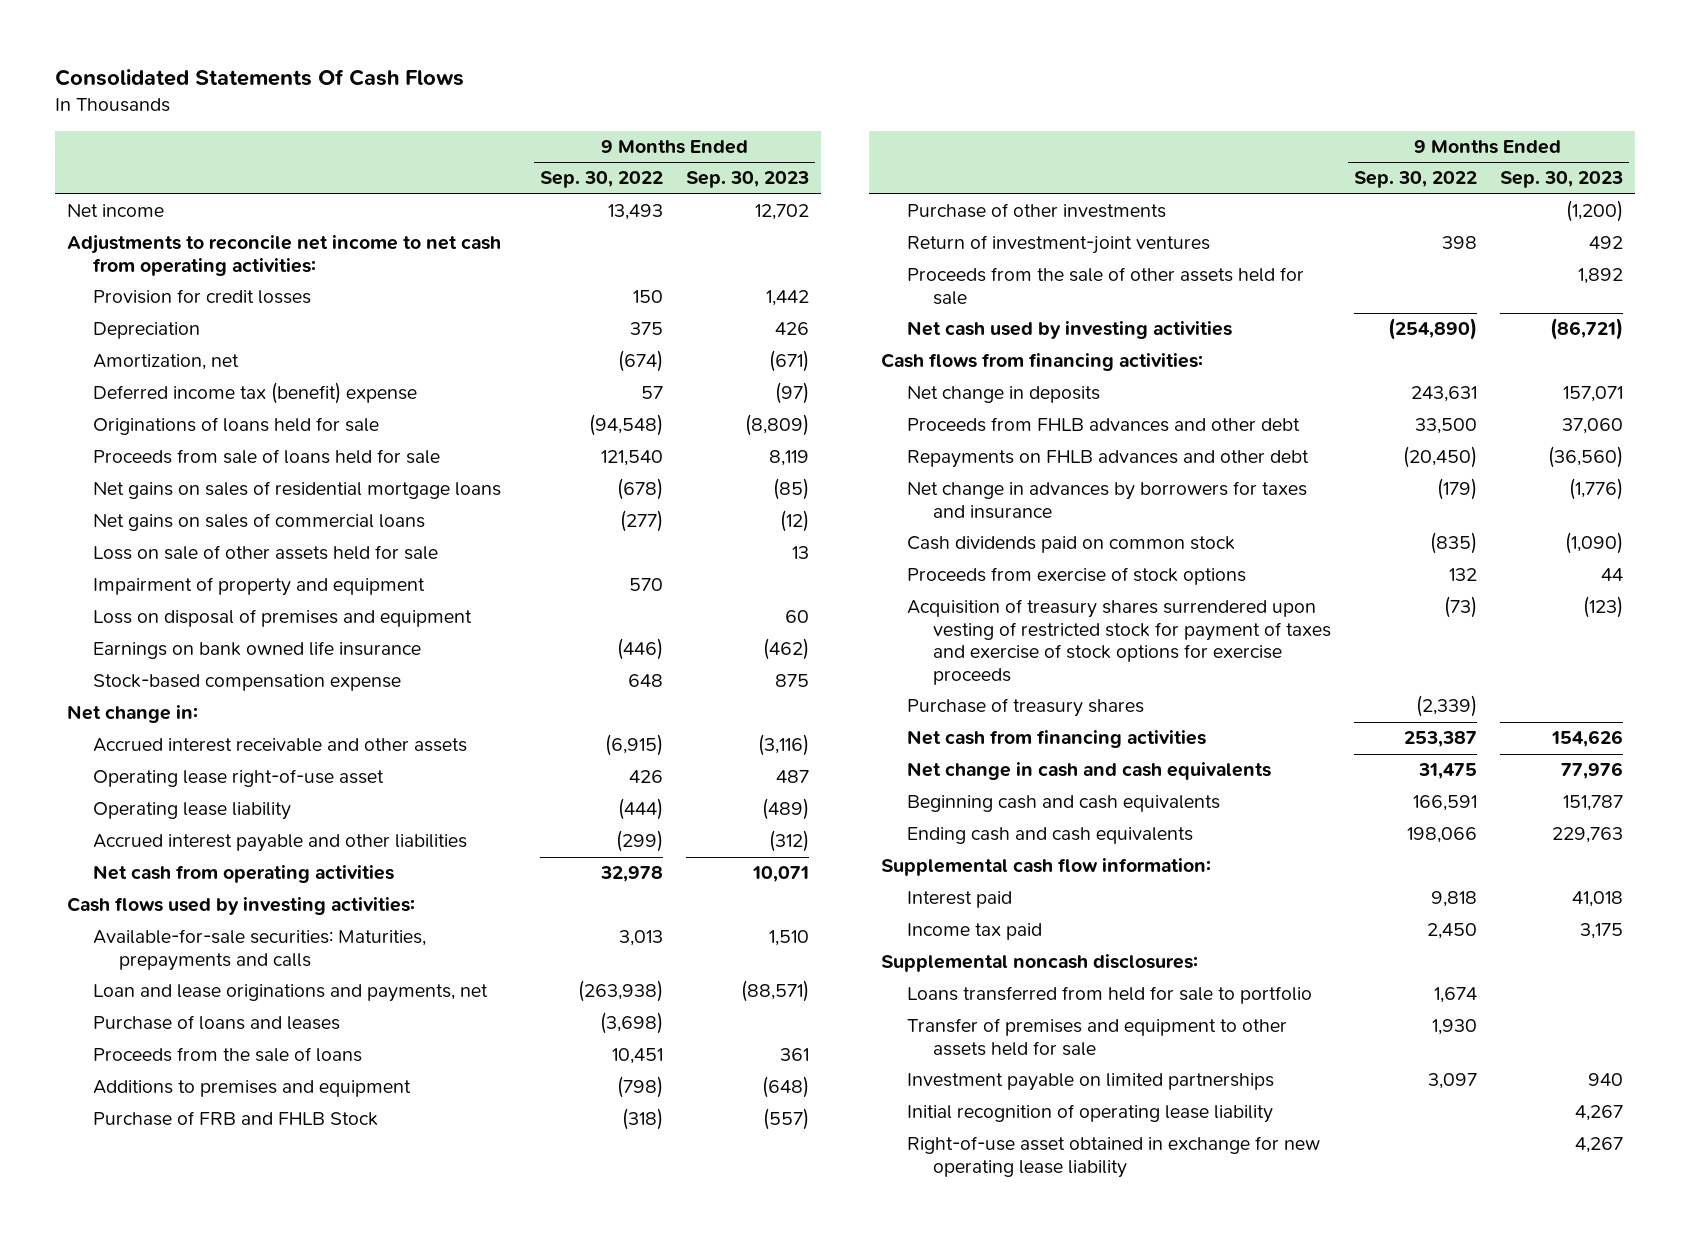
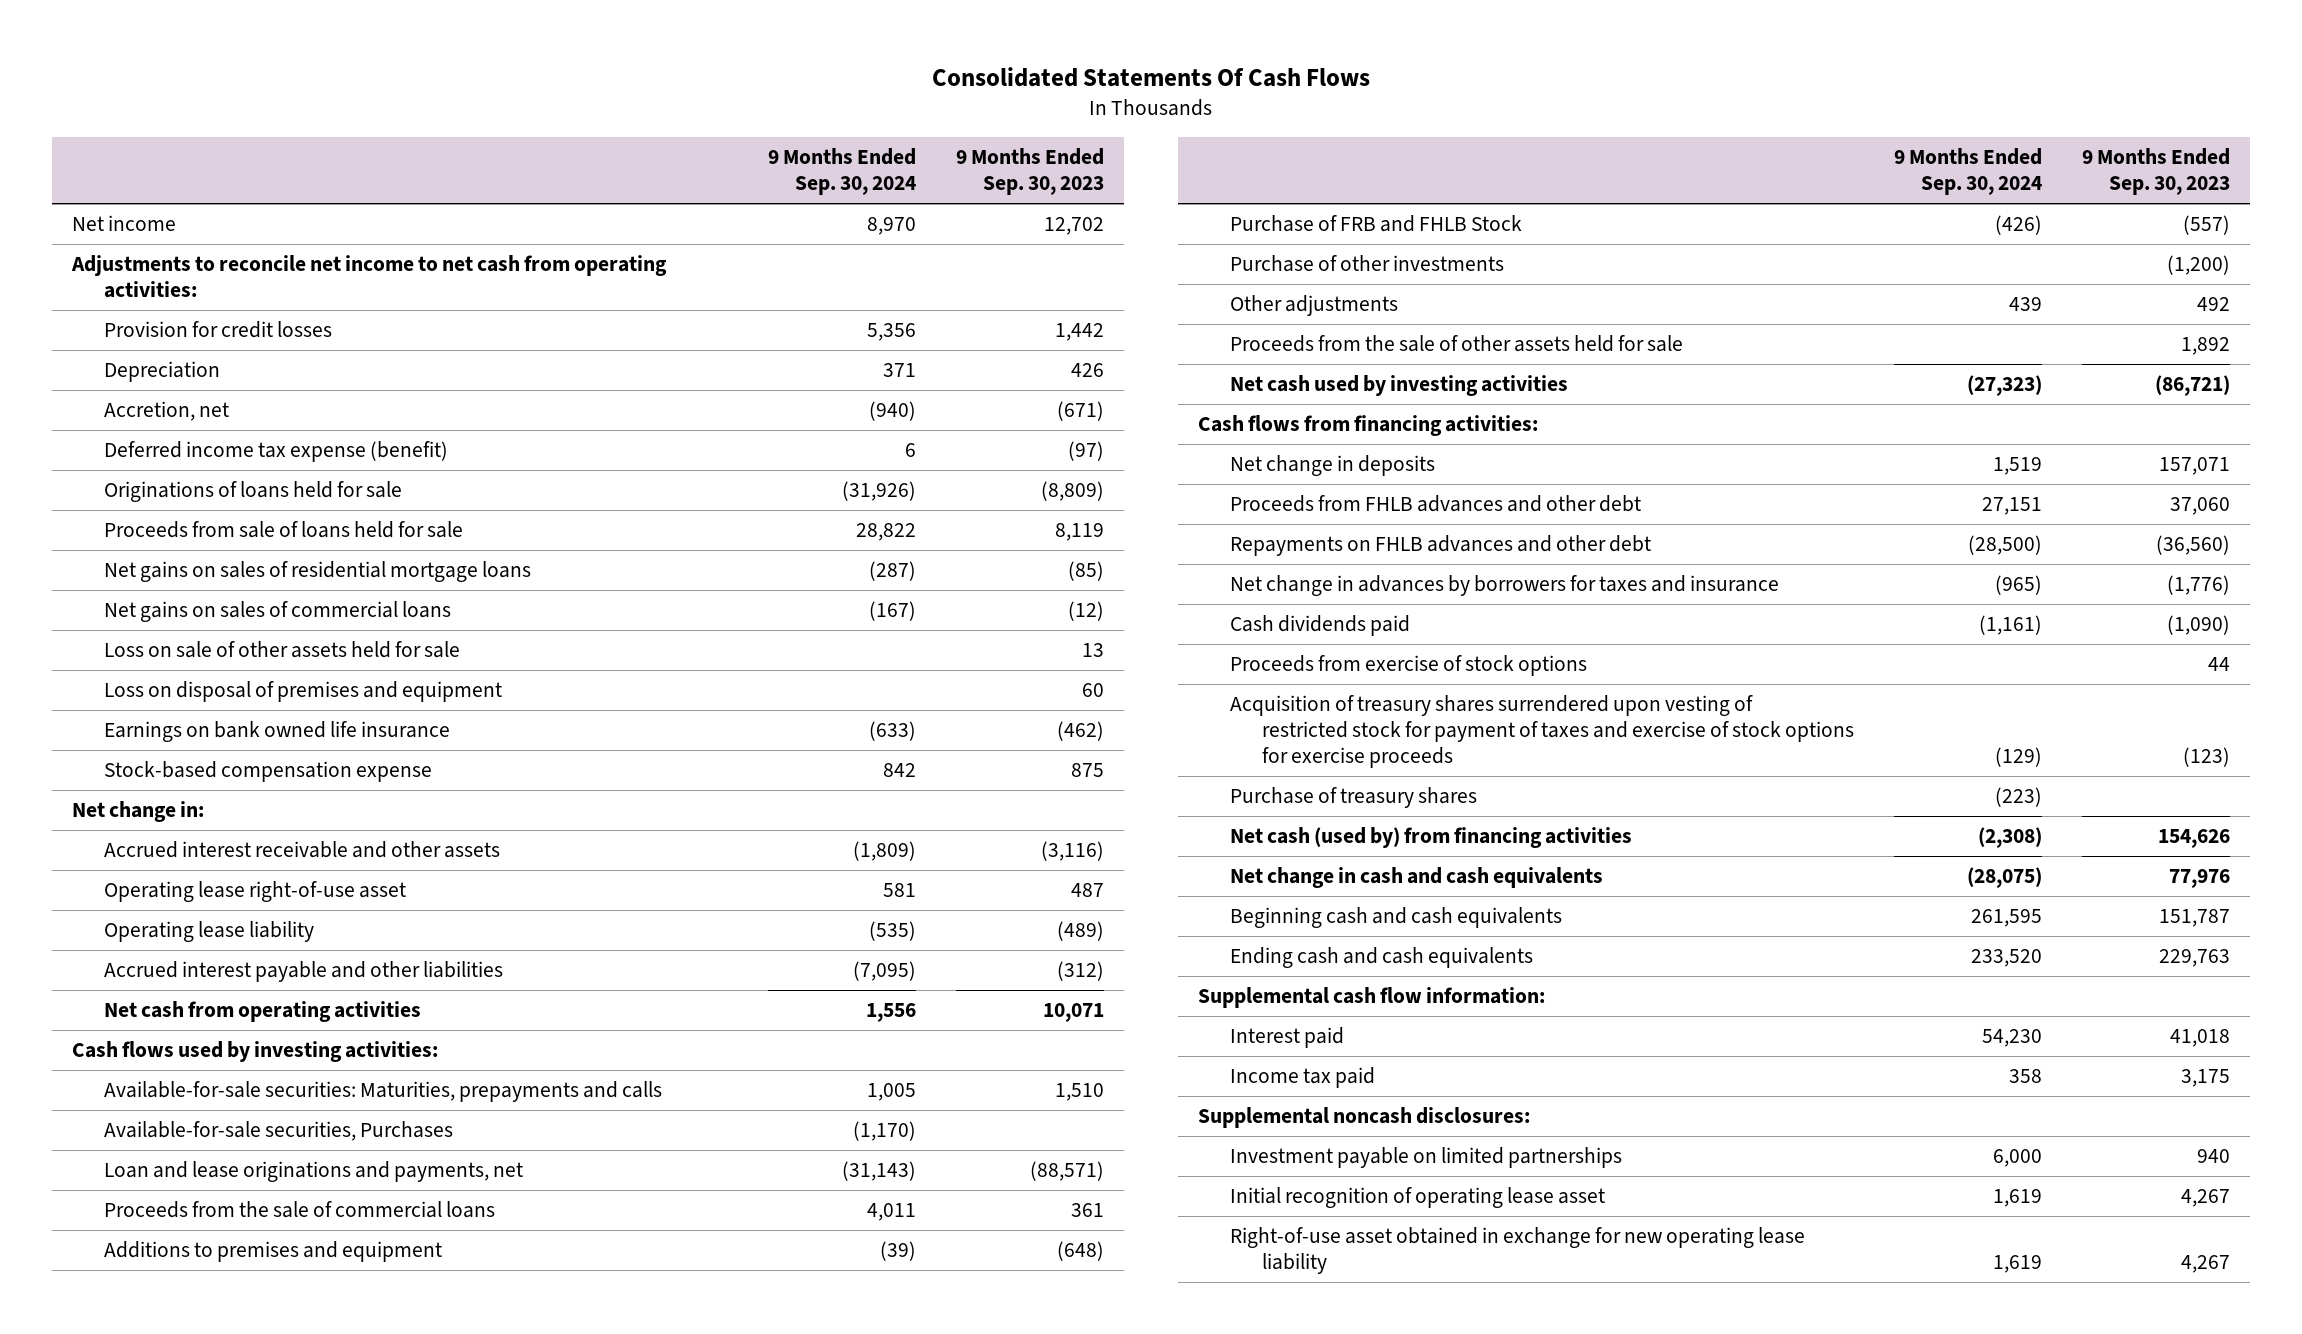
- | 9 Months Ended Sep. 30, 2022 | 9 Months Ended Sep. 30, 2023
+ | 9 Months Ended Sep. 30, 2024 | 9 Months Ended Sep. 30, 2023
- Amortization, net | (674) | (671)
- Deferred income tax (benefit) expense | 57 | (97)
+ Accretion, net | (940) | (671)
+ Deferred income tax expense (benefit) | 6 | (97)
- Impairment of property and equipment | 570 |
+ Available-for-sale securities, Purchases | (1,170) |
- Purchase of loans and leases | (3,698) |
- Proceeds from the sale of loans | 10,451 | 361
+ Proceeds from the sale of commercial loans | 4,011 | 361
- Return of investment-joint ventures | 398 | 492
+ Other adjustments | 439 | 492
- Cash dividends paid on common stock | (835) | (1,090)
+ Cash dividends paid | (1,161) | (1,090)
- Net cash from financing activities | 253,387 | 154,626
+ Net cash (used by) from financing activities | (2,308) | 154,626
- Loans transferred from held for sale to portfolio | 1,674 |
- Transfer of premises and equipment to other assets held for sale | 1,930 |
- Initial recognition of operating lease liability | | 4,267
+ Initial recognition of operating lease asset | 1,619 | 4,267

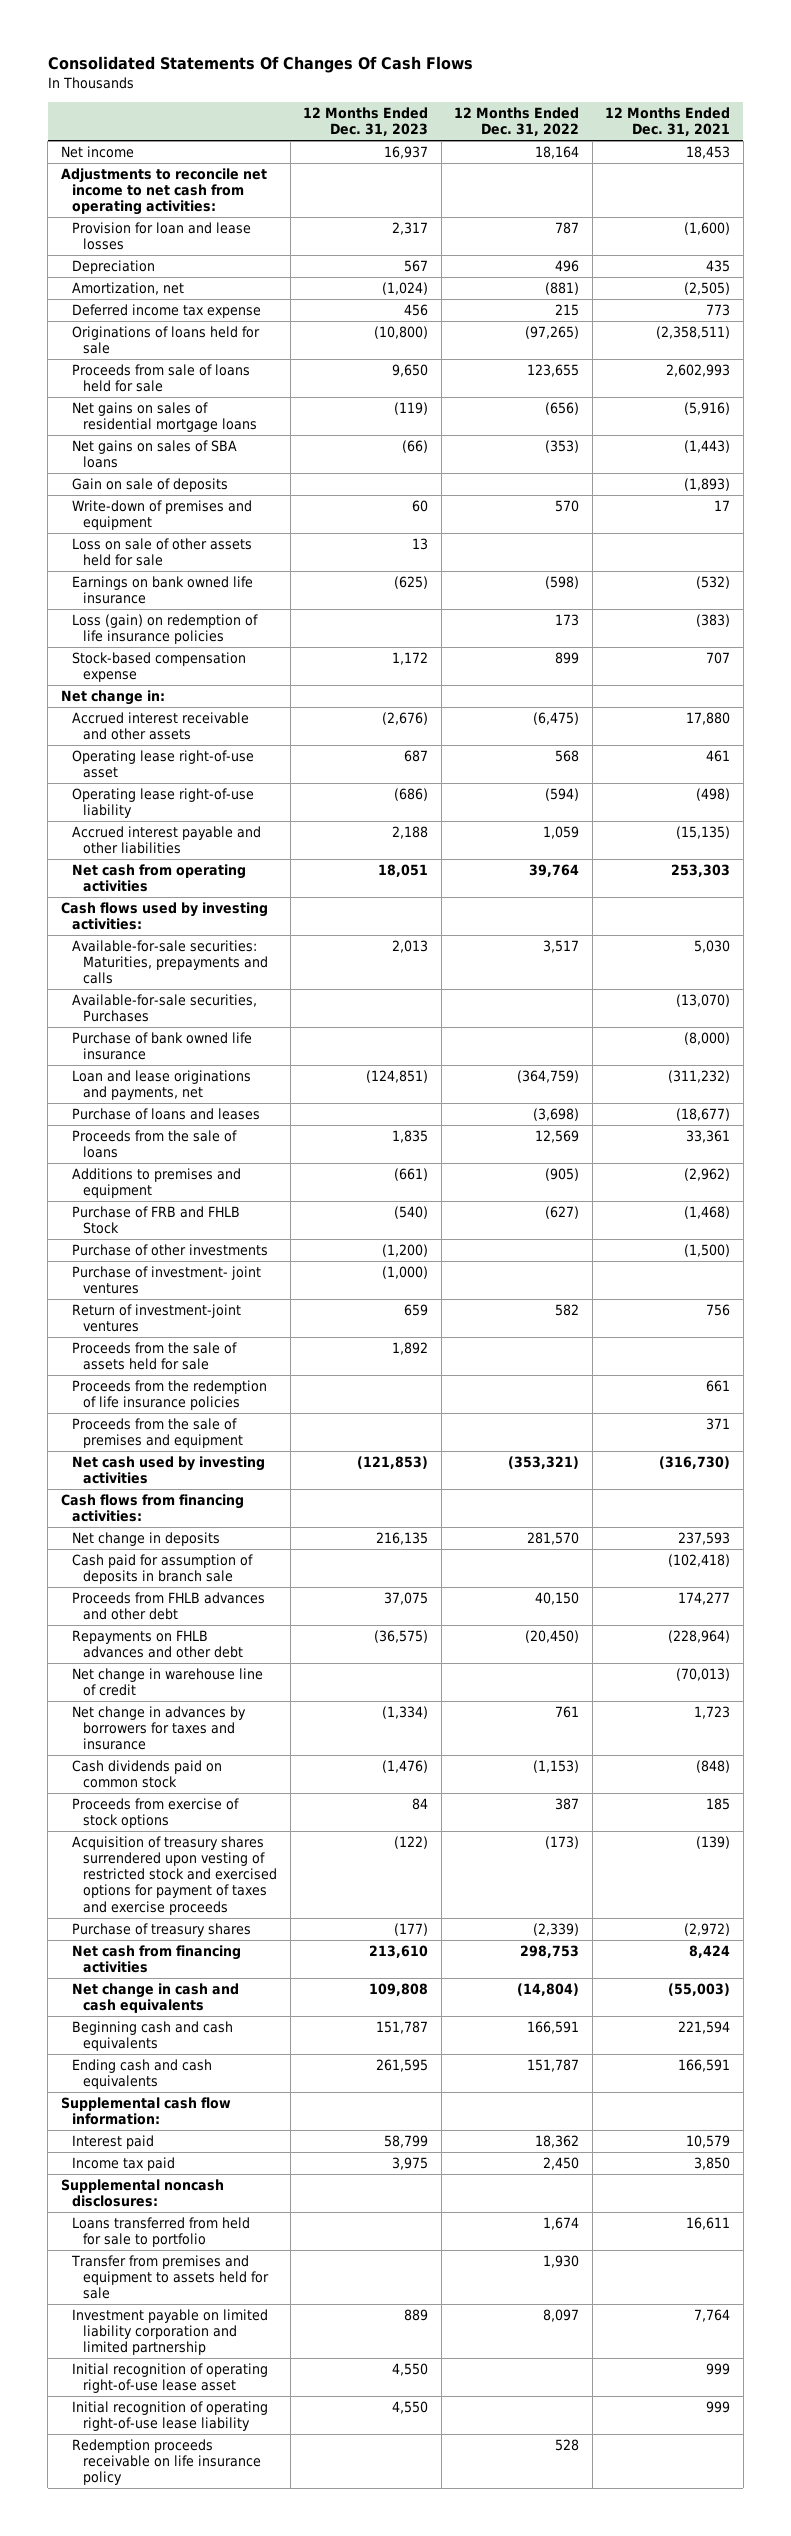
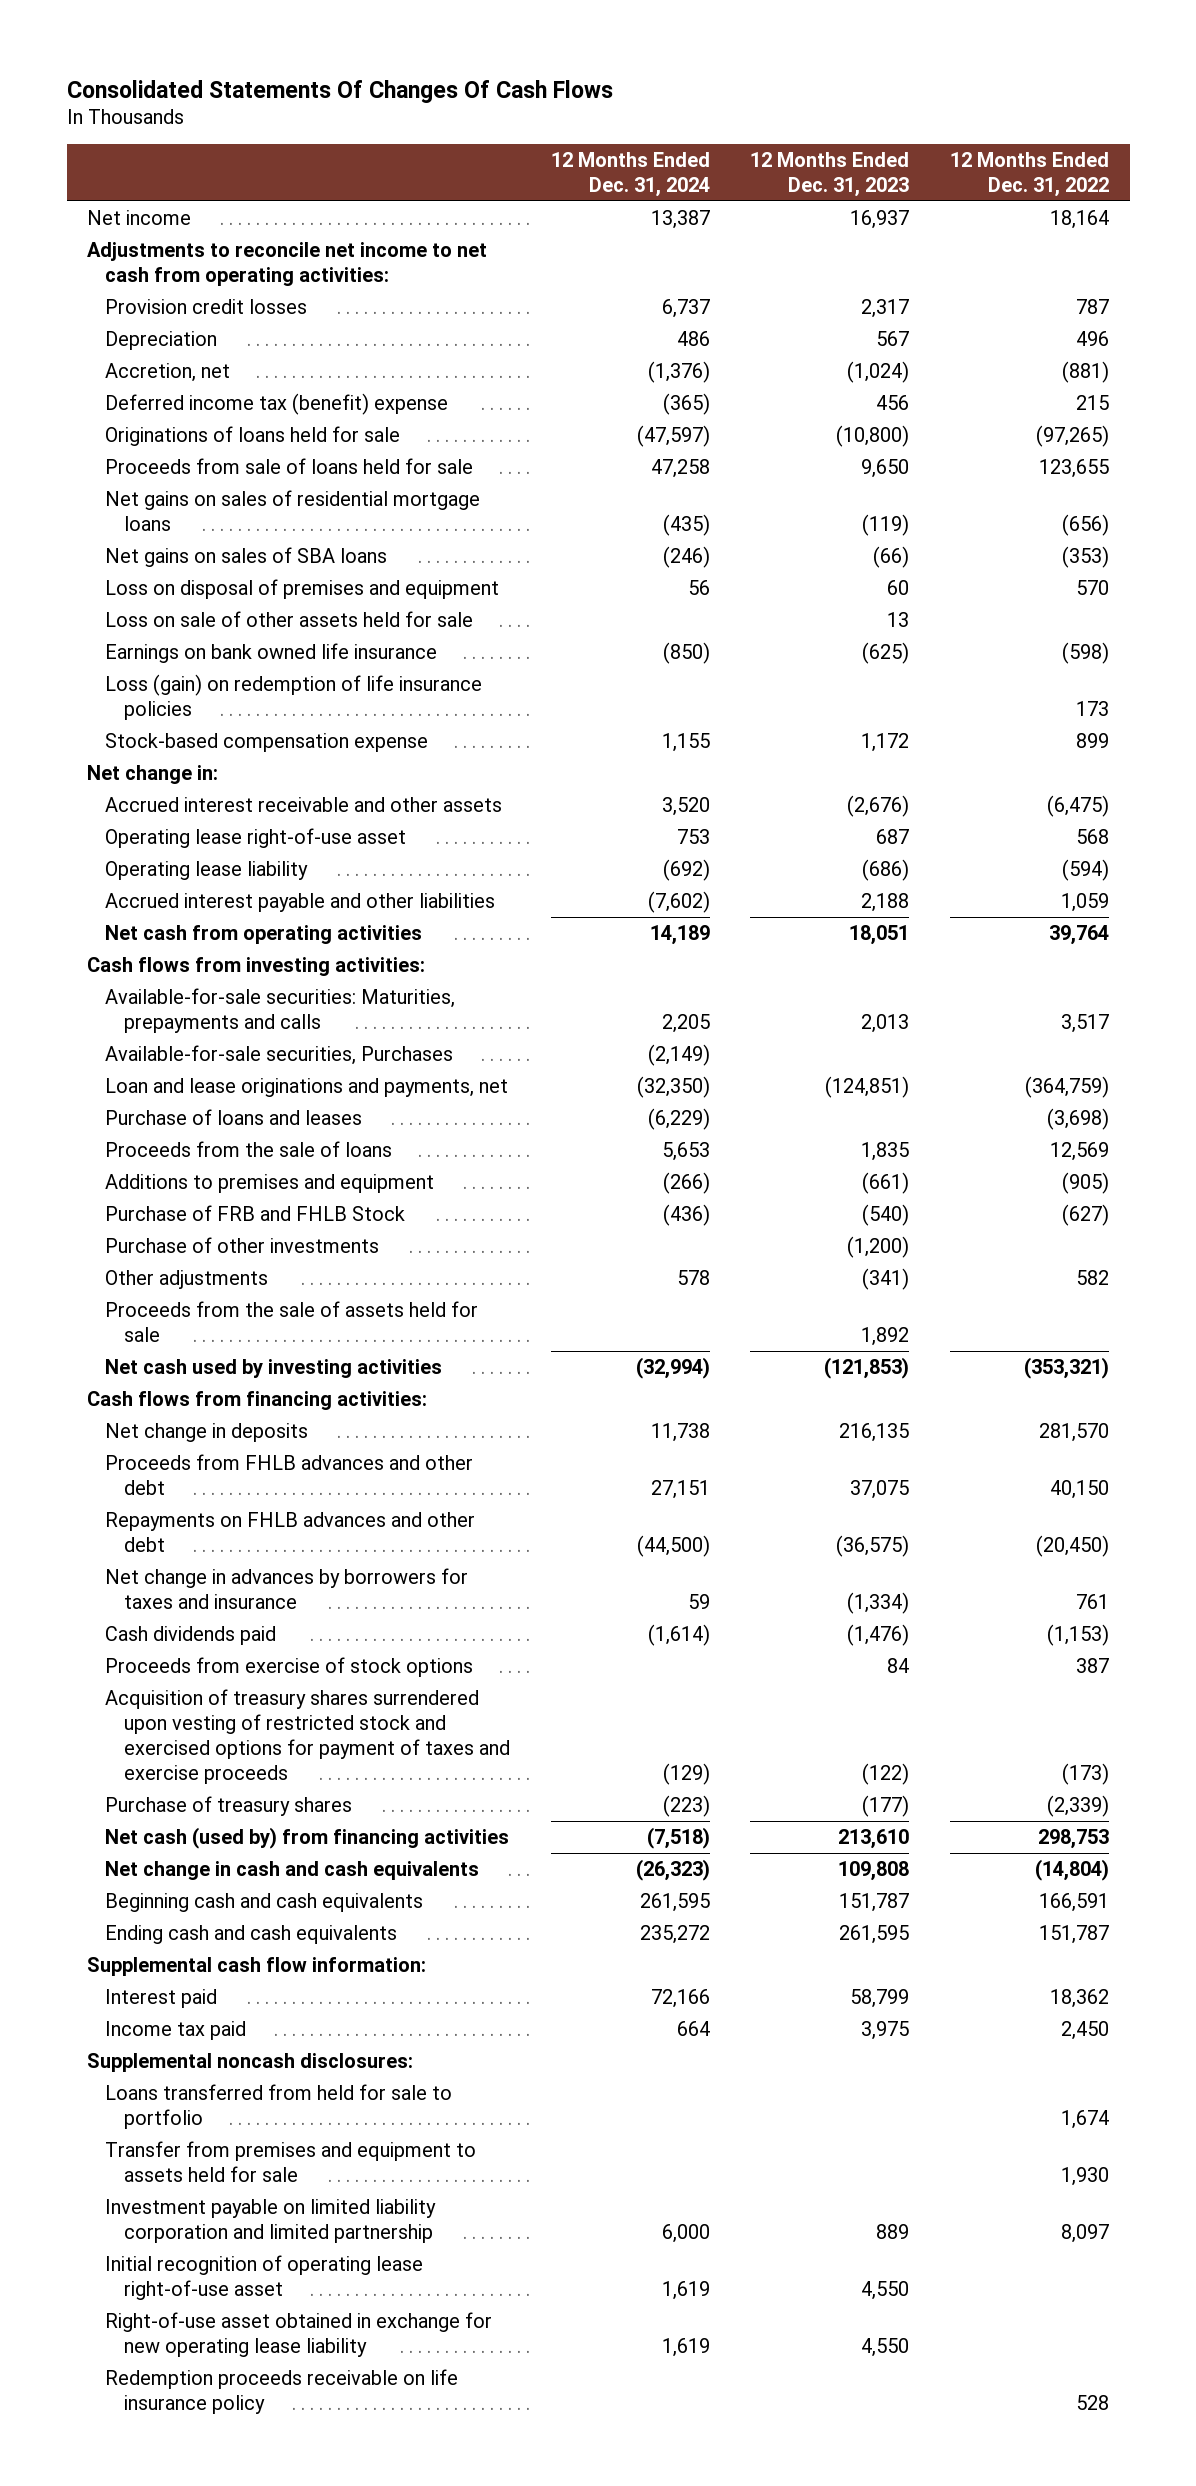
- | 12 Months Ended Dec. 31, 2023 | 12 Months Ended Dec. 31, 2022 | 12 Months Ended Dec. 31, 2021
+ | 12 Months Ended Dec. 31, 2024 | 12 Months Ended Dec. 31, 2023 | 12 Months Ended Dec. 31, 2022
- Provision for loan and lease losses | 2,317 | 787 | (1,600)
+ Provision credit losses | 6,737 | 2,317 | 787
- Amortization, net | (1,024) | (881) | (2,505)
- Deferred income tax expense | 456 | 215 | 773
+ Accretion, net | (1,376) | (1,024) | (881)
+ Deferred income tax (benefit) expense | (365) | 456 | 215
- Gain on sale of deposits | | | (1,893)
- Write-down of premises and equipment | 60 | 570 | 17
+ Loss on disposal of premises and equipment | 56 | 60 | 570
- Operating lease right-of-use liability | (686) | (594) | (498)
+ Operating lease liability | (692) | (686) | (594)
- Cash flows used by investing activities:
+ Cash flows from investing activities:
- Purchase of bank owned life insurance | | | (8,000)
- Purchase of investment- joint ventures | (1,000) | |
- Return of investment-joint ventures | 659 | 582 | 756
+ Other adjustments | 578 | (341) | 582
- Proceeds from the redemption of life insurance policies | | | 661
- Proceeds from the sale of premises and equipment | | | 371
- Cash paid for assumption of deposits in branch sale | | | (102,418)
- Net change in warehouse line of credit | | | (70,013)
- Cash dividends paid on common stock | (1,476) | (1,153) | (848)
+ Cash dividends paid | (1,614) | (1,476) | (1,153)
- Net cash from financing activities | 213,610 | 298,753 | 8,424
+ Net cash (used by) from financing activities | (7,518) | 213,610 | 298,753
- Initial recognition of operating right-of-use lease asset | 4,550 | | 999
- Initial recognition of operating right-of-use lease liability | 4,550 | | 999
+ Initial recognition of operating lease right-of-use asset | 1,619 | 4,550 |
+ Right-of-use asset obtained in exchange for new operating lease liability | 1,619 | 4,550 |

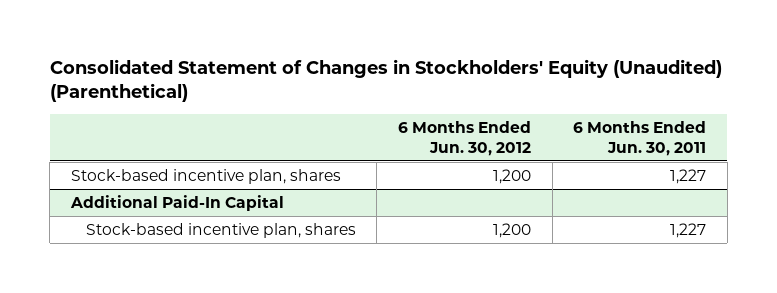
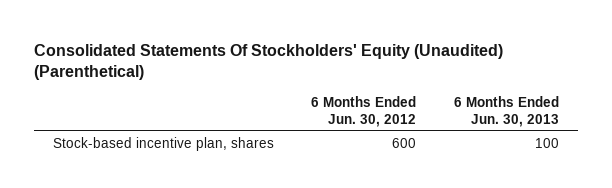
- Consolidated Statement of Changes in Stockholders' Equity (Unaudited) (Parenthetical)
+ Consolidated Statements Of Stockholders' Equity (Unaudited) (Parenthetical)
- | 6 Months Ended Jun. 30, 2012 | 6 Months Ended Jun. 30, 2011
+ | 6 Months Ended Jun. 30, 2012 | 6 Months Ended Jun. 30, 2013
- Stock-based incentive plan, shares | 1,200 | 1,227
- Additional Paid-In Capital
- Stock-based incentive plan, shares | 1,200 | 1,227
+ Stock-based incentive plan, shares | 600 | 100

